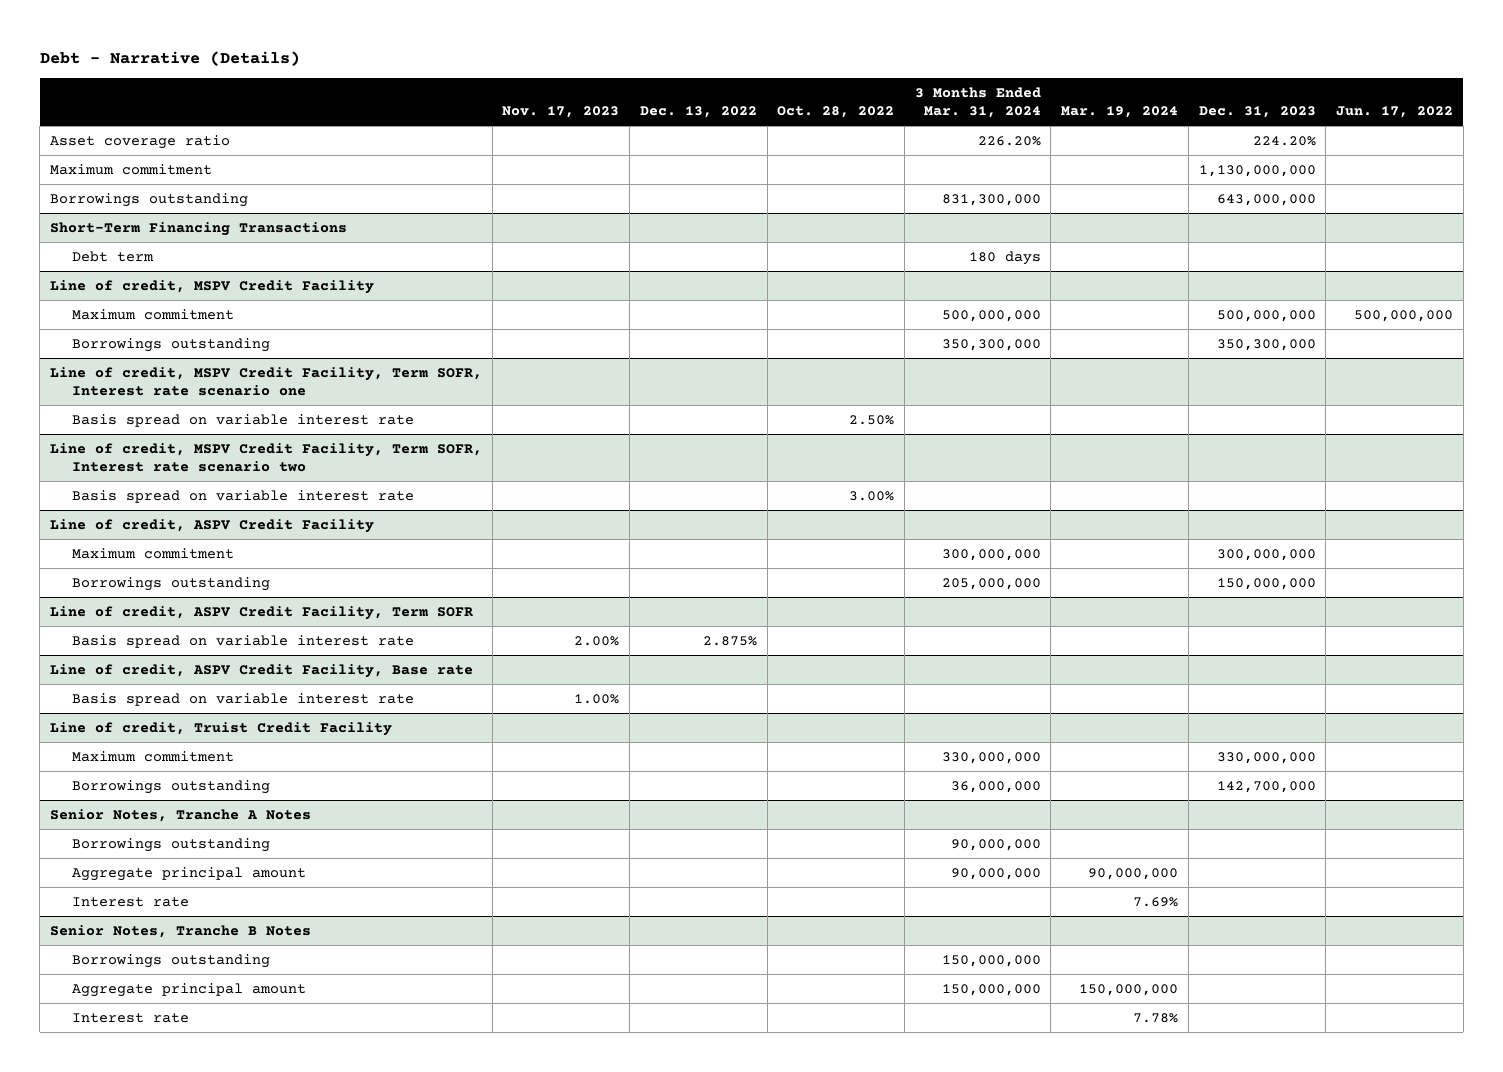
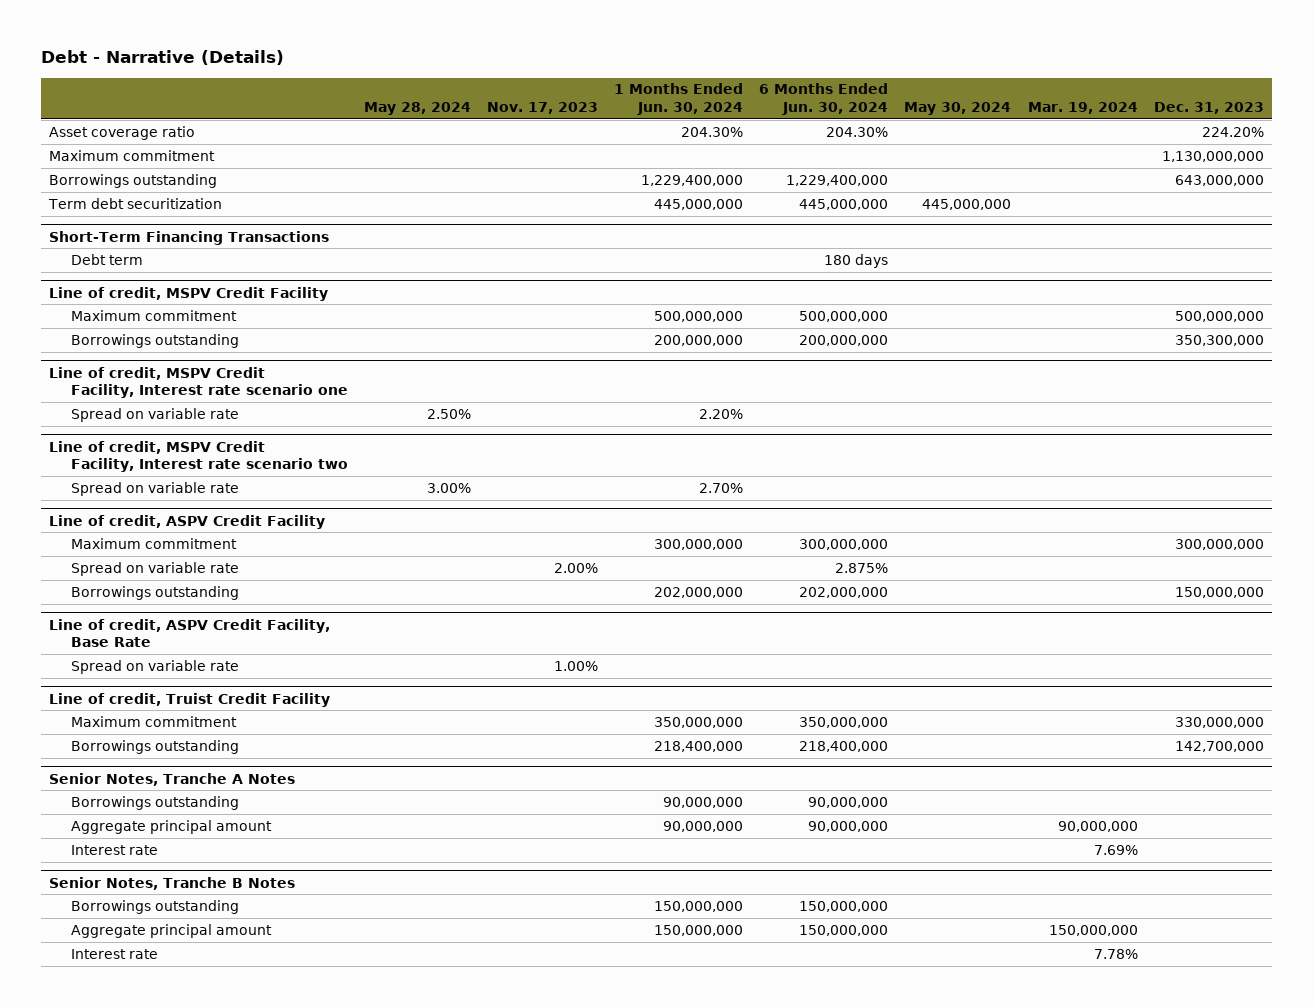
- | Nov. 17, 2023 | Dec. 13, 2022 | Oct. 28, 2022 | 3 Months Ended Mar. 31, 2024 | Mar. 19, 2024 | Dec. 31, 2023 | Jun. 17, 2022
+ | May 28, 2024 | Nov. 17, 2023 | 1 Months Ended Jun. 30, 2024 | 6 Months Ended Jun. 30, 2024 | May 30, 2024 | Mar. 19, 2024 | Dec. 31, 2023
+ Term debt securitization | | | 445,000,000 | 445,000,000 | 445,000,000 | |
- Line of credit, MSPV Credit Facility, Term SOFR, Interest rate scenario one
- Basis spread on variable interest rate | | | 2.50% | | | |
- Line of credit, MSPV Credit Facility, Term SOFR, Interest rate scenario two
- Basis spread on variable interest rate | | | 3.00% | | | |
+ Line of credit, MSPV Credit Facility, Interest rate scenario one
+ Spread on variable rate | 2.50% | | 2.20% | | | |
+ Line of credit, MSPV Credit Facility, Interest rate scenario two
+ Spread on variable rate | 3.00% | | 2.70% | | | |
@ Line of credit, ASPV Credit Facility
+ Spread on variable rate | | 2.00% | | 2.875% | | |
- Line of credit, ASPV Credit Facility, Term SOFR
- Basis spread on variable interest rate | 2.00% | 2.875% | | | | |
- Line of credit, ASPV Credit Facility, Base rate
- Basis spread on variable interest rate | 1.00% | | | | | |
+ Line of credit, ASPV Credit Facility, Base Rate
+ Spread on variable rate | | 1.00% | | | | |

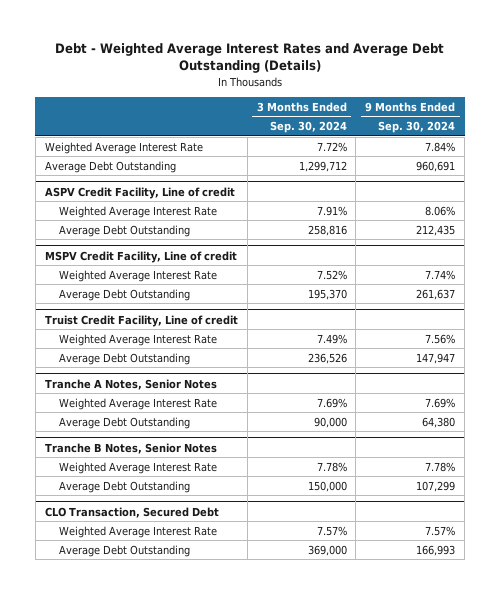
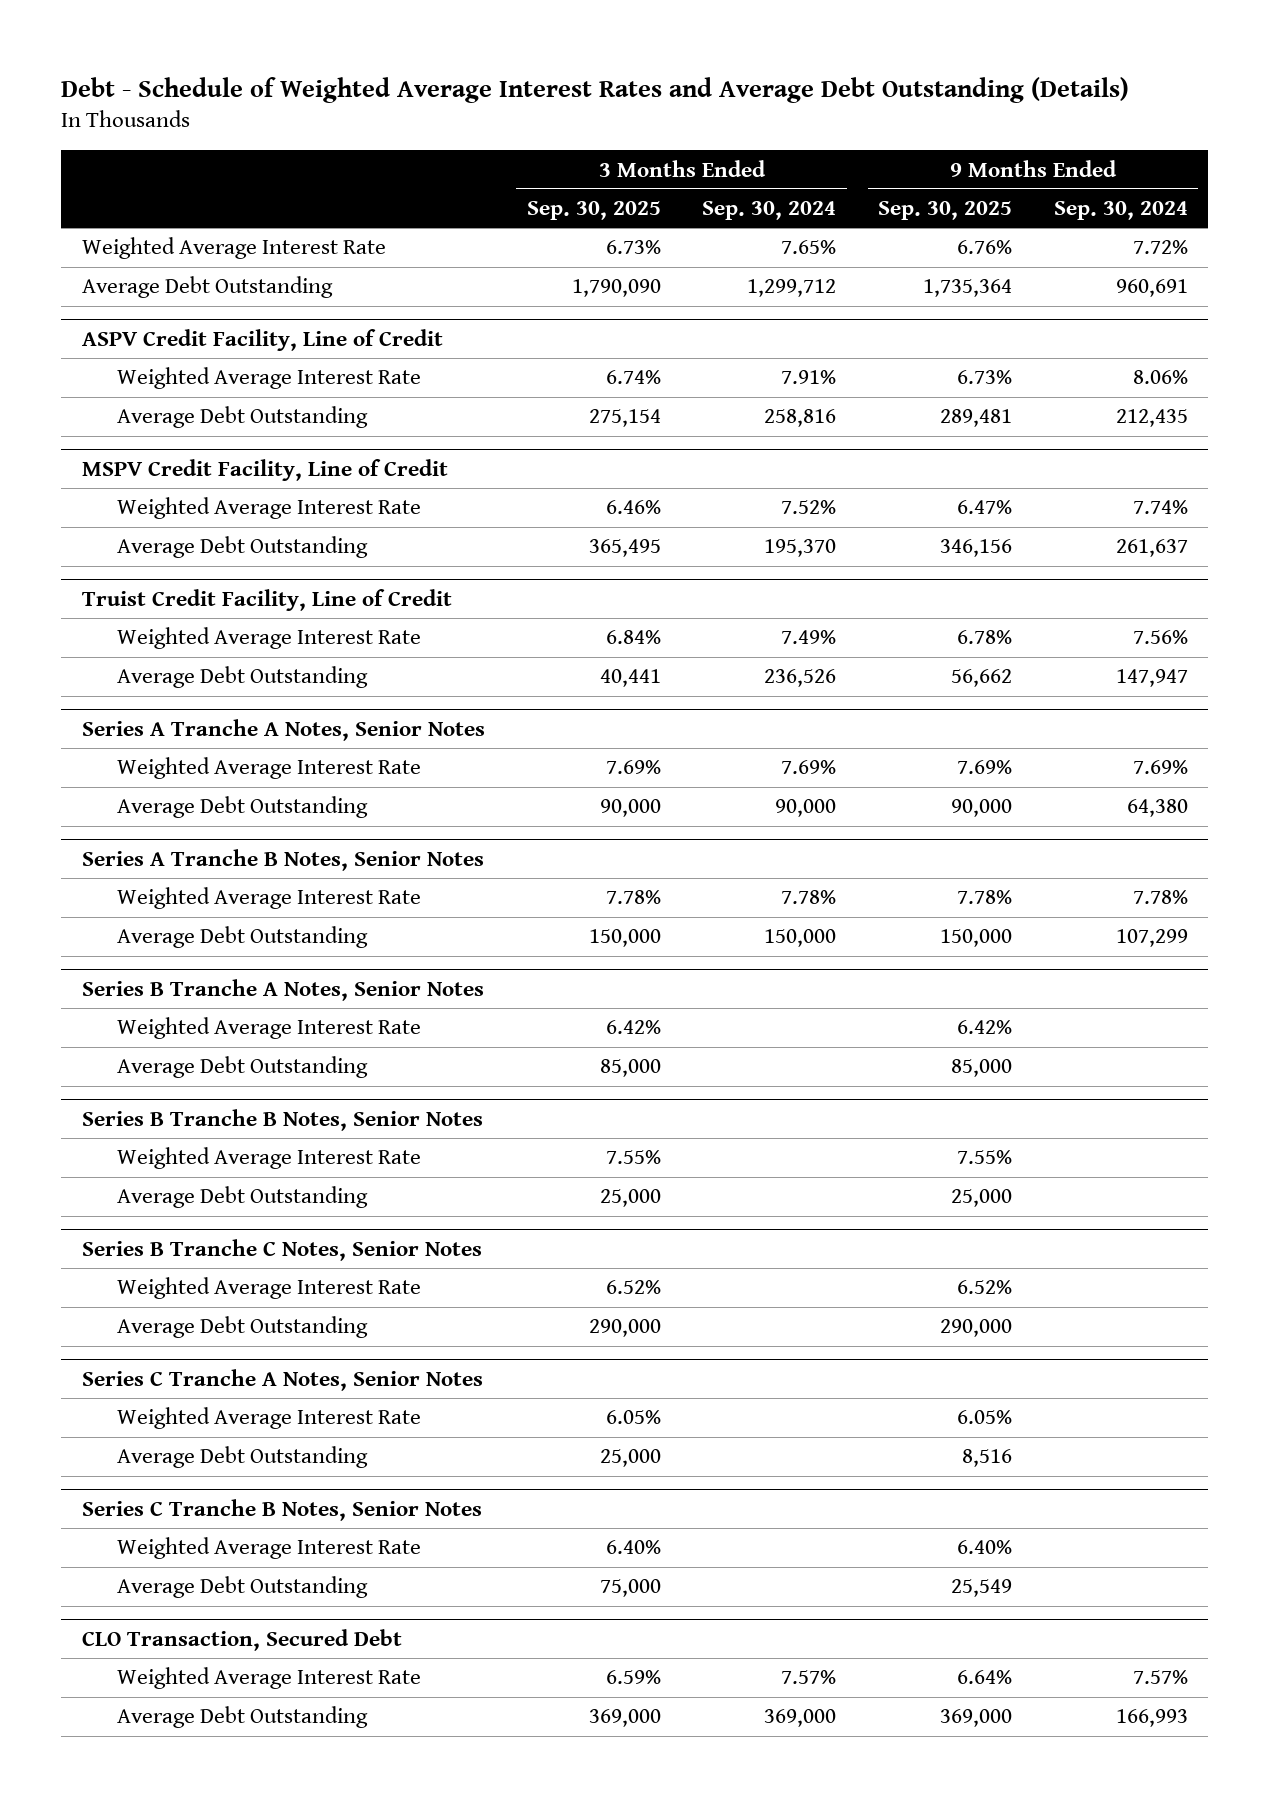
- Debt - Weighted Average Interest Rates and Average Debt Outstanding (Details)
+ Debt - Schedule of Weighted Average Interest Rates and Average Debt Outstanding (Details)
- | 3 Months Ended Sep. 30, 2024 | 9 Months Ended Sep. 30, 2024
+ | 3 Months Ended Sep. 30, 2025 | 3 Months Ended Sep. 30, 2024 | 9 Months Ended Sep. 30, 2025 | 9 Months Ended Sep. 30, 2024
- Weighted Average Interest Rate | 7.72% | 7.84%
+ Weighted Average Interest Rate | 6.73% | 7.65% | 6.76% | 7.72%
- ASPV Credit Facility, Line of credit
+ ASPV Credit Facility, Line of Credit
- MSPV Credit Facility, Line of credit
+ MSPV Credit Facility, Line of Credit
- Truist Credit Facility, Line of credit
+ Truist Credit Facility, Line of Credit
- Tranche A Notes, Senior Notes
+ Series A Tranche A Notes, Senior Notes
- Tranche B Notes, Senior Notes
+ Series A Tranche B Notes, Senior Notes
+ Series B Tranche A Notes, Senior Notes
+ Weighted Average Interest Rate | 6.42% | | 6.42% |
+ Average Debt Outstanding | 85,000 | | 85,000 |
+ Series B Tranche B Notes, Senior Notes
+ Weighted Average Interest Rate | 7.55% | | 7.55% |
+ Average Debt Outstanding | 25,000 | | 25,000 |
+ Series B Tranche C Notes, Senior Notes
+ Weighted Average Interest Rate | 6.52% | | 6.52% |
+ Average Debt Outstanding | 290,000 | | 290,000 |
+ Series C Tranche A Notes, Senior Notes
+ Weighted Average Interest Rate | 6.05% | | 6.05% |
+ Average Debt Outstanding | 25,000 | | 8,516 |
+ Series C Tranche B Notes, Senior Notes
+ Weighted Average Interest Rate | 6.40% | | 6.40% |
+ Average Debt Outstanding | 75,000 | | 25,549 |

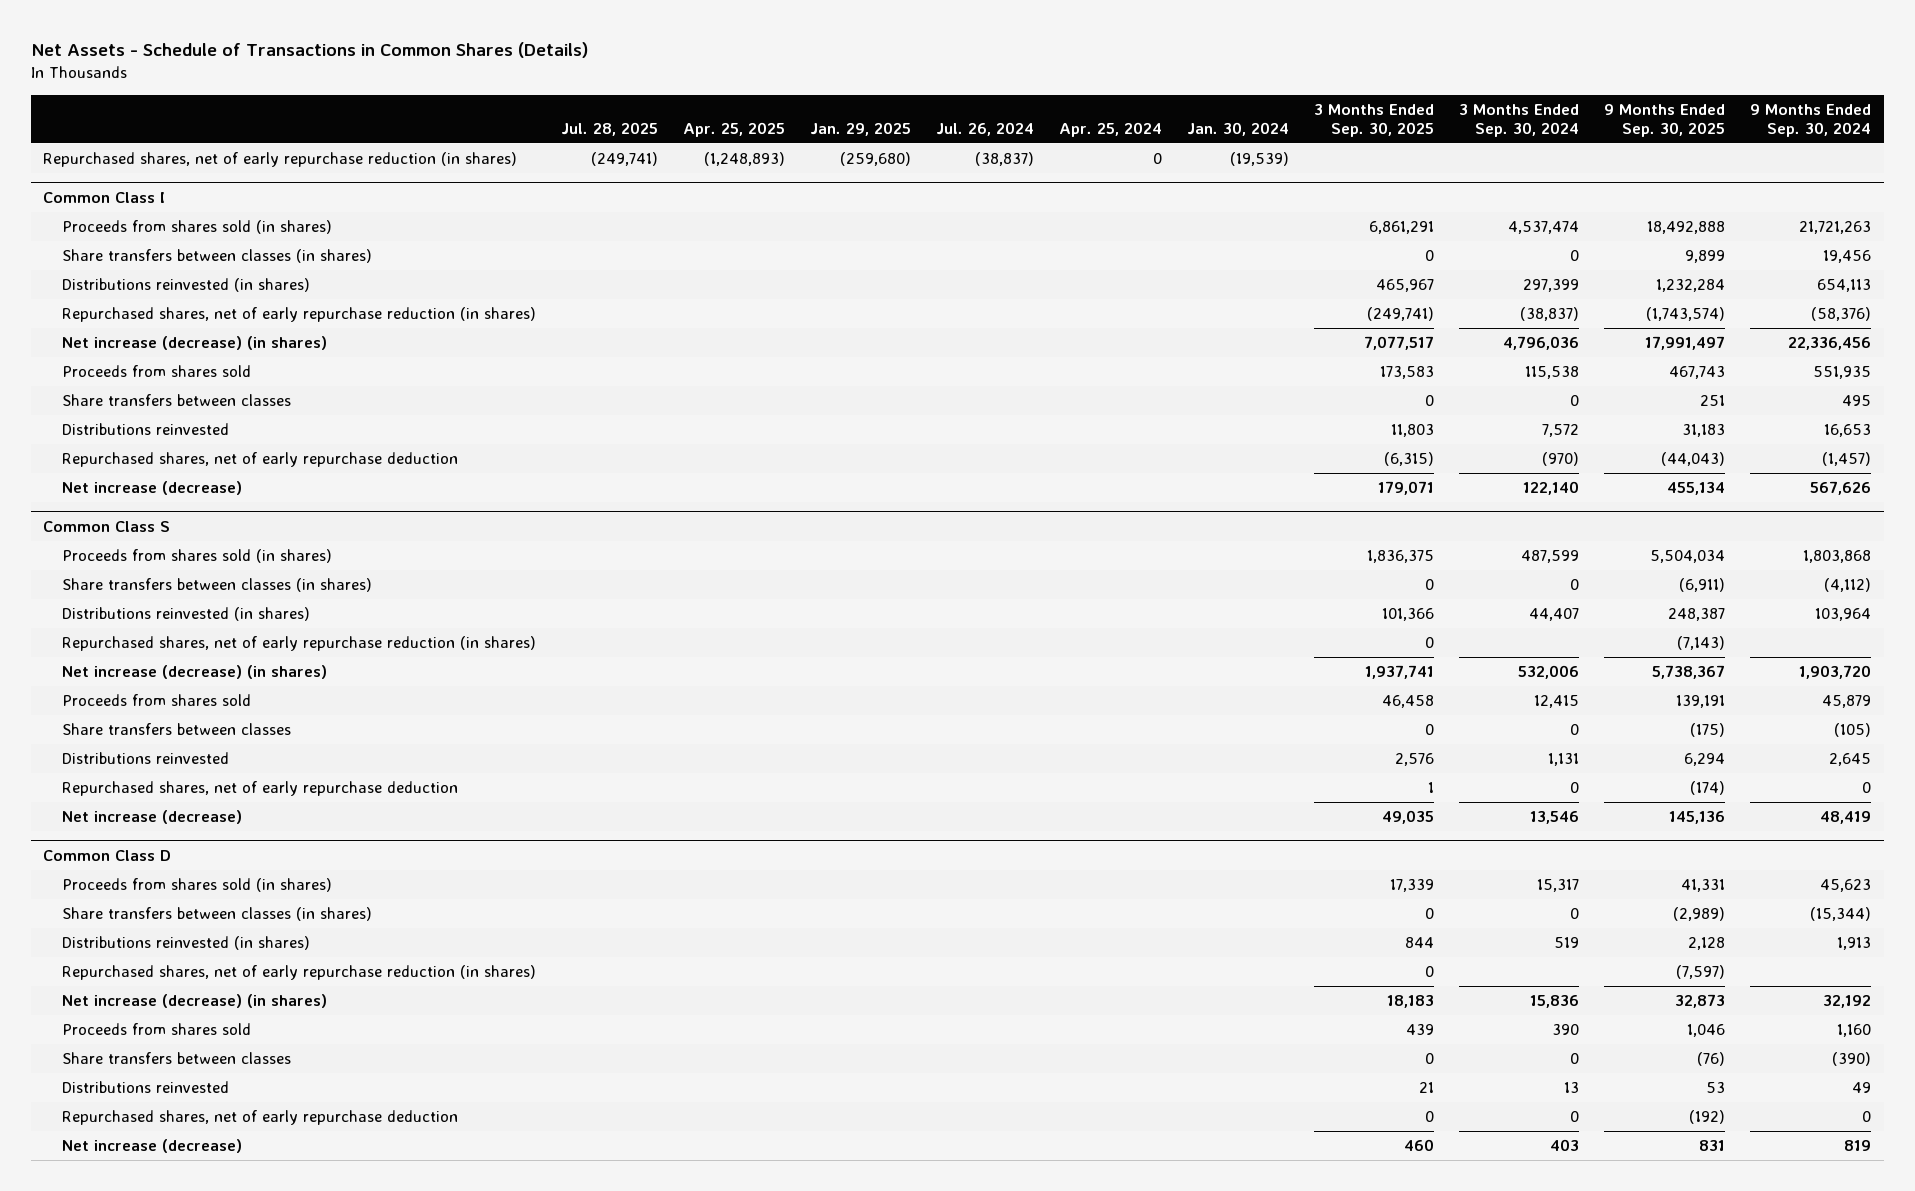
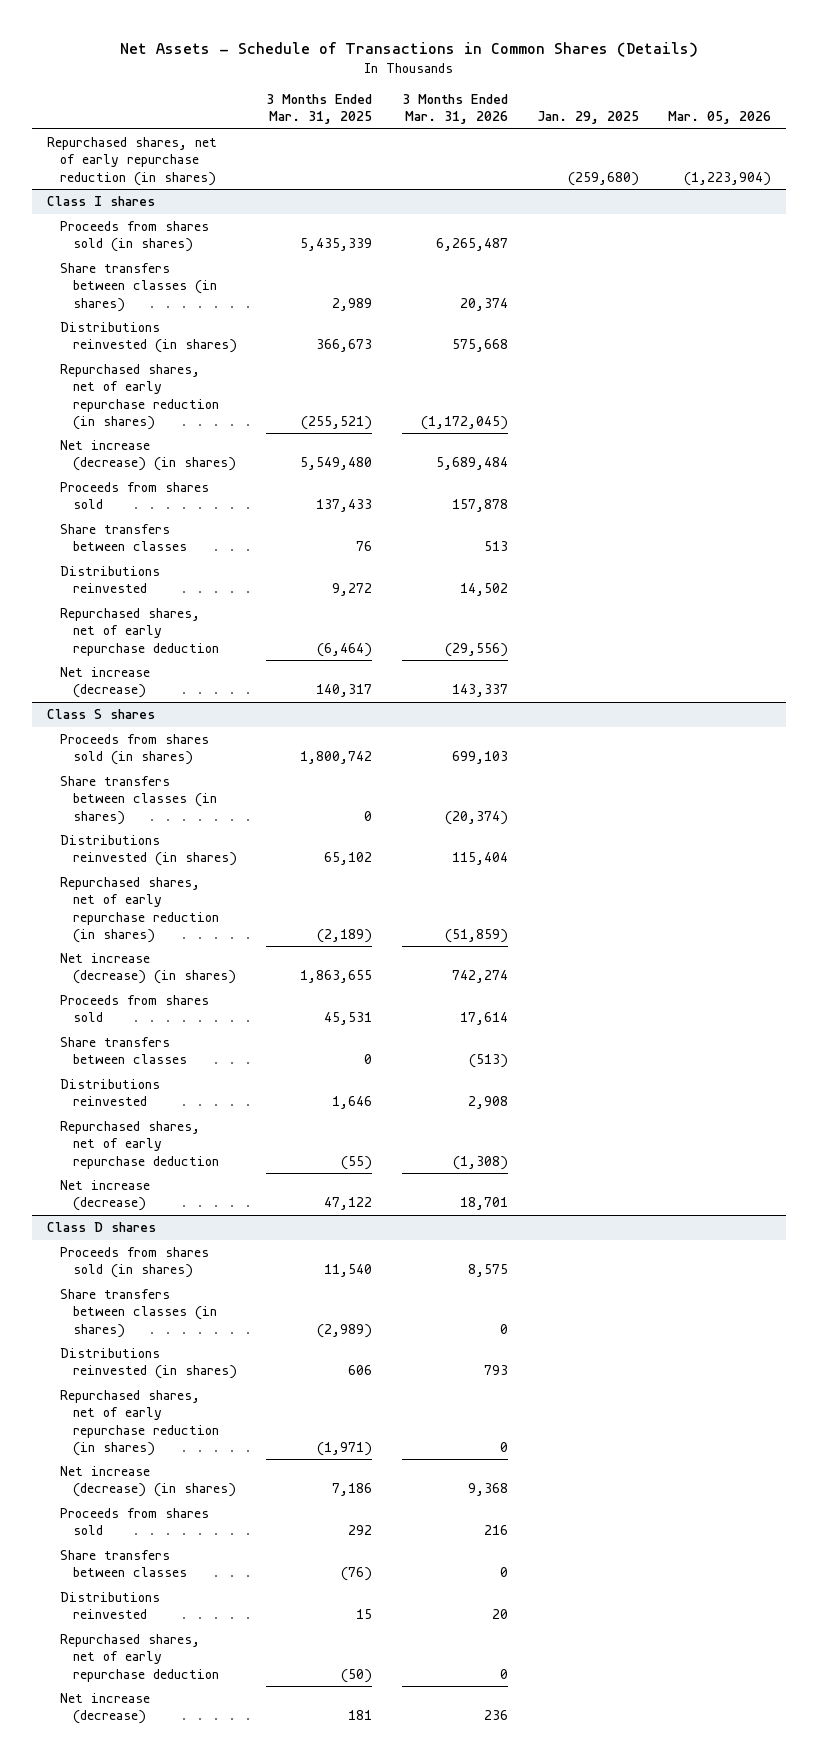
- | Jul. 28, 2025 | Apr. 25, 2025 | Jan. 29, 2025 | Jul. 26, 2024 | Apr. 25, 2024 | Jan. 30, 2024 | 3 Months Ended Sep. 30, 2025 | 3 Months Ended Sep. 30, 2024 | 9 Months Ended Sep. 30, 2025 | 9 Months Ended Sep. 30, 2024
+ | 3 Months Ended Mar. 31, 2025 | 3 Months Ended Mar. 31, 2026 | Jan. 29, 2025 | Mar. 05, 2026
- Common Class I
+ Class I shares
- Common Class S
+ Class S shares
- Common Class D
+ Class D shares

